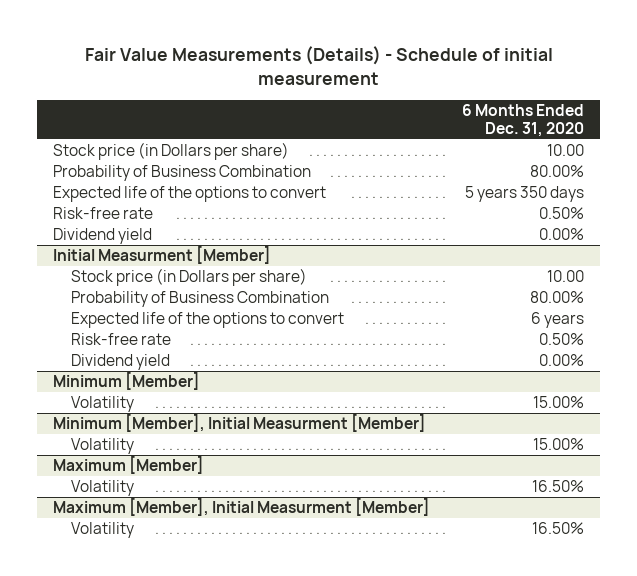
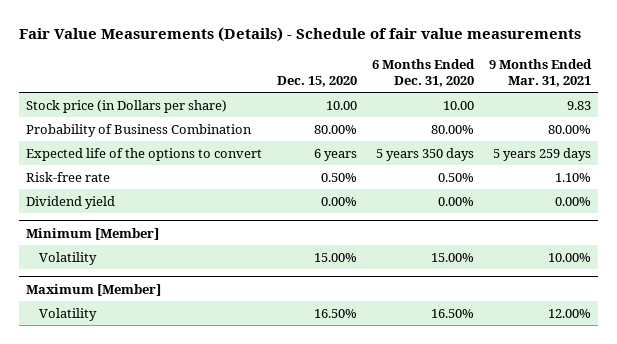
- Fair Value Measurements (Details) - Schedule of initial measurement
+ Fair Value Measurements (Details) - Schedule of fair value measurements
- | 6 Months Ended Dec. 31, 2020
+ | Dec. 15, 2020 | 6 Months Ended Dec. 31, 2020 | 9 Months Ended Mar. 31, 2021
- Initial Measurment [Member]
- Stock price (in Dollars per share) | 10.00
- Probability of Business Combination | 80.00%
- Expected life of the options to convert | 6 years
- Risk-free rate | 0.50%
- Dividend yield | 0.00%
- Minimum [Member], Initial Measurment [Member]
- Volatility | 15.00%
- Maximum [Member], Initial Measurment [Member]
- Volatility | 16.50%

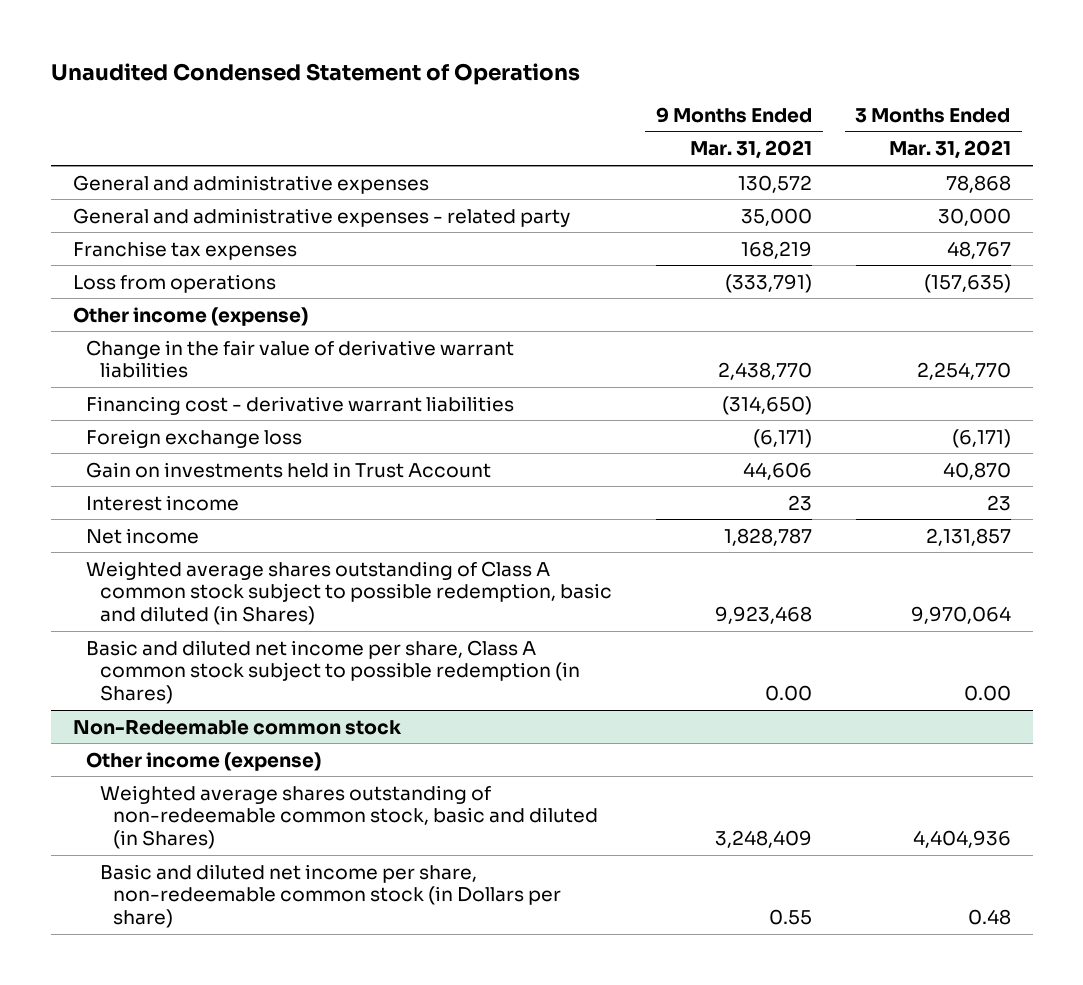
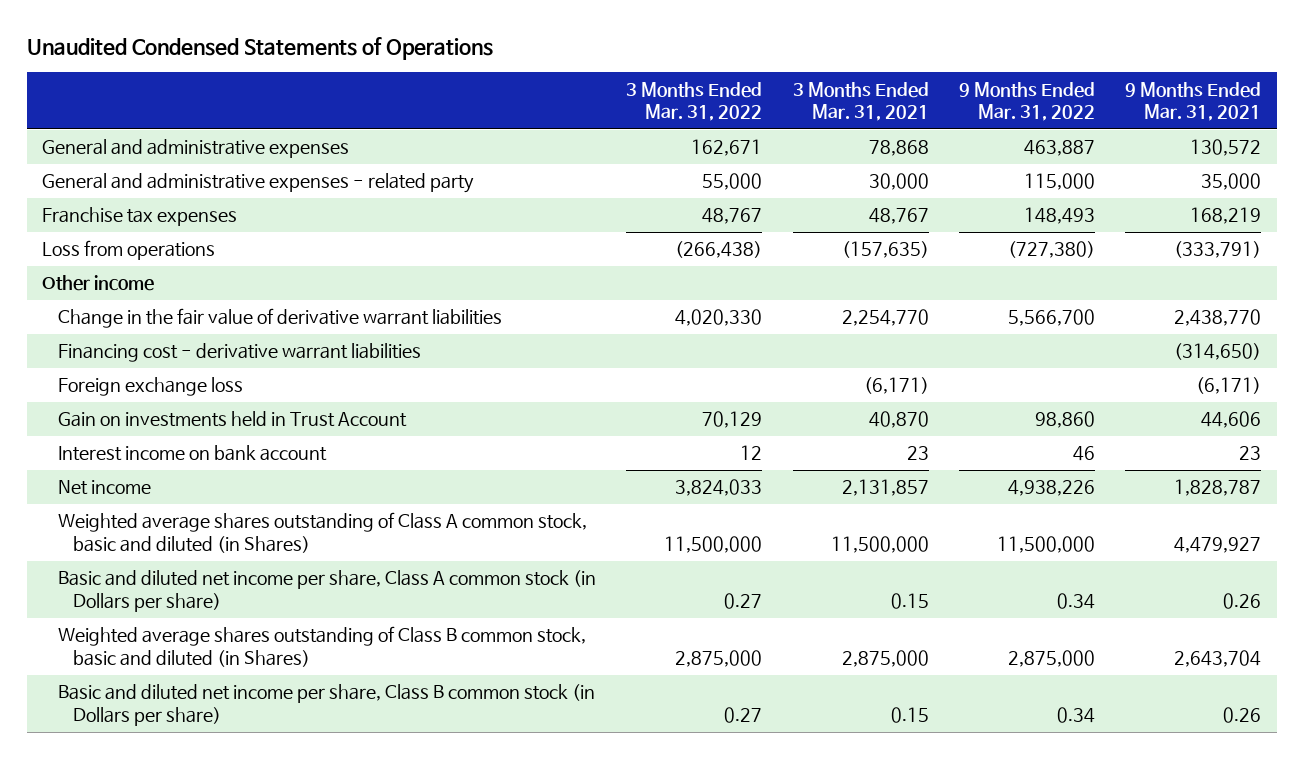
- Unaudited Condensed Statement of Operations
+ Unaudited Condensed Statements of Operations
- | 9 Months Ended Mar. 31, 2021 | 3 Months Ended Mar. 31, 2021
+ | 3 Months Ended Mar. 31, 2022 | 3 Months Ended Mar. 31, 2021 | 9 Months Ended Mar. 31, 2022 | 9 Months Ended Mar. 31, 2021
- Other income (expense)
+ Other income
- Interest income | 23 | 23
+ Interest income on bank account | 12 | 23 | 46 | 23
- Weighted average shares outstanding of Class A common stock subject to possible redemption, basic and diluted (in Shares) | 9,923,468 | 9,970,064
- Basic and diluted net income per share, Class A common stock subject to possible redemption (in Shares) | 0.00 | 0.00
- Non-Redeemable common stock
- Other income (expense)
- Weighted average shares outstanding of non-redeemable common stock, basic and diluted (in Shares) | 3,248,409 | 4,404,936
- Basic and diluted net income per share, non-redeemable common stock (in Dollars per share) | 0.55 | 0.48
+ Weighted average shares outstanding of Class A common stock, basic and diluted (in Shares) | 11,500,000 | 11,500,000 | 11,500,000 | 4,479,927
+ Basic and diluted net income per share, Class A common stock (in Dollars per share) | 0.27 | 0.15 | 0.34 | 0.26
+ Weighted average shares outstanding of Class B common stock, basic and diluted (in Shares) | 2,875,000 | 2,875,000 | 2,875,000 | 2,643,704
+ Basic and diluted net income per share, Class B common stock (in Dollars per share) | 0.27 | 0.15 | 0.34 | 0.26

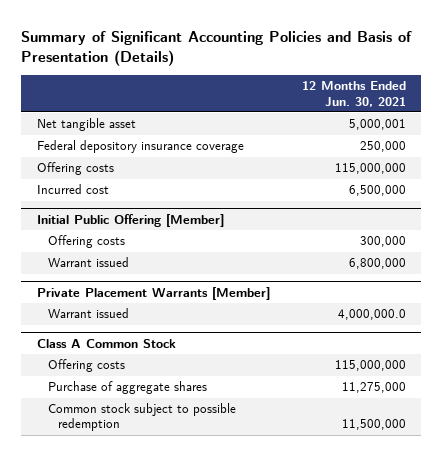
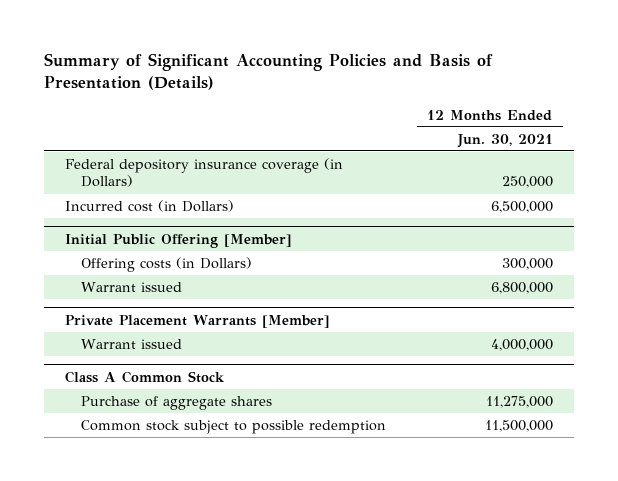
- Net tangible asset | 5,000,001
- Federal depository insurance coverage | 250,000
- Offering costs | 115,000,000
- Incurred cost | 6,500,000
+ Federal depository insurance coverage (in Dollars) | 250,000
+ Incurred cost (in Dollars) | 6,500,000
@ Initial Public Offering [Member]
- Offering costs | 300,000
+ Offering costs (in Dollars) | 300,000
@ Private Placement Warrants [Member]
- Warrant issued | 4,000,000.0
+ Warrant issued | 4,000,000
@ Class A Common Stock
- Offering costs | 115,000,000

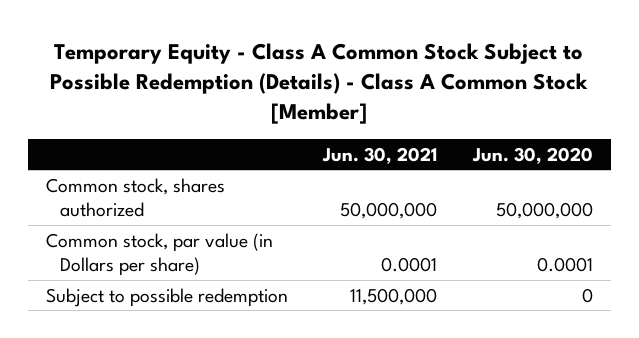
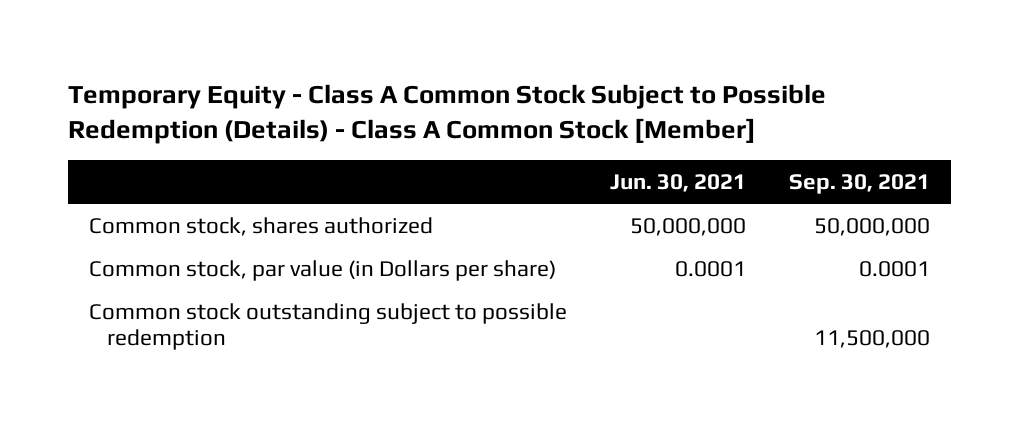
- | Jun. 30, 2021 | Jun. 30, 2020
+ | Jun. 30, 2021 | Sep. 30, 2021
- Subject to possible redemption | 11,500,000 | 0
+ Common stock outstanding subject to possible redemption | | 11,500,000

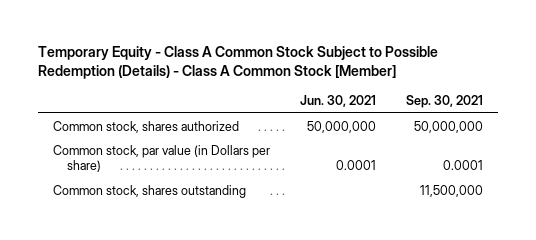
- Common stock outstanding subject to possible redemption | | 11,500,000
+ Common stock, shares outstanding | | 11,500,000

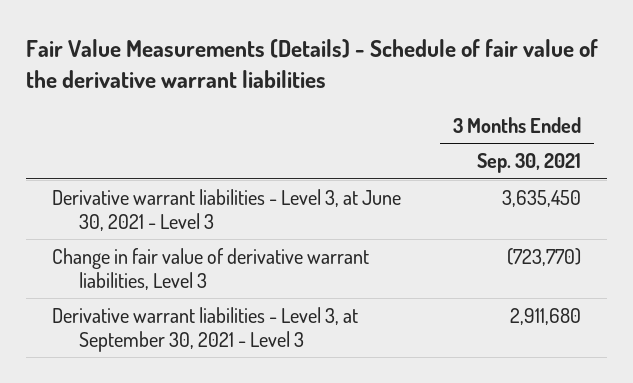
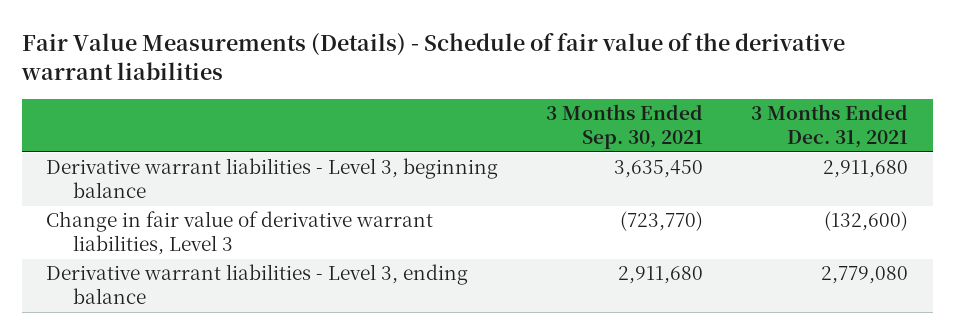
- | 3 Months Ended Sep. 30, 2021
+ | 3 Months Ended Sep. 30, 2021 | 3 Months Ended Dec. 31, 2021
- Derivative warrant liabilities - Level 3, at June 30, 2021 - Level 3 | 3,635,450
+ Derivative warrant liabilities - Level 3, beginning balance | 3,635,450 | 2,911,680
- Derivative warrant liabilities - Level 3, at September 30, 2021 - Level 3 | 2,911,680
+ Derivative warrant liabilities - Level 3, ending balance | 2,911,680 | 2,779,080

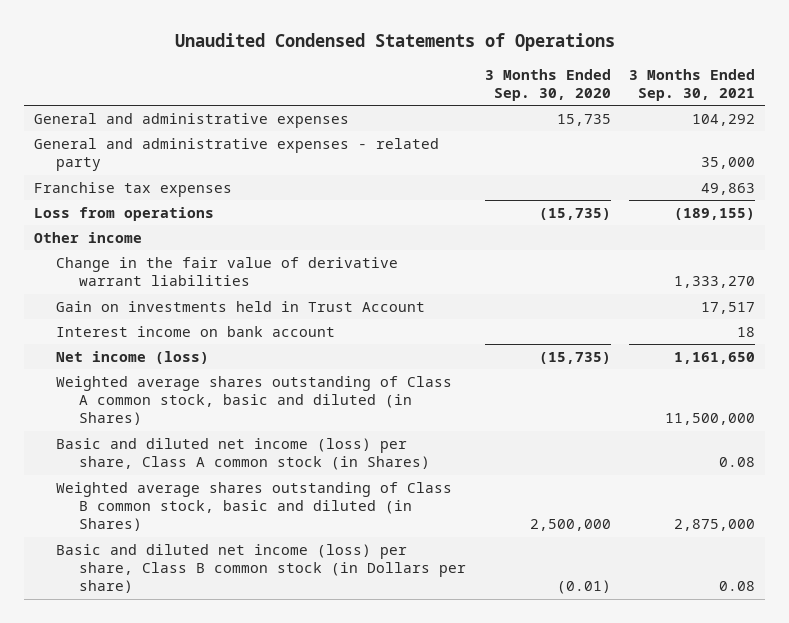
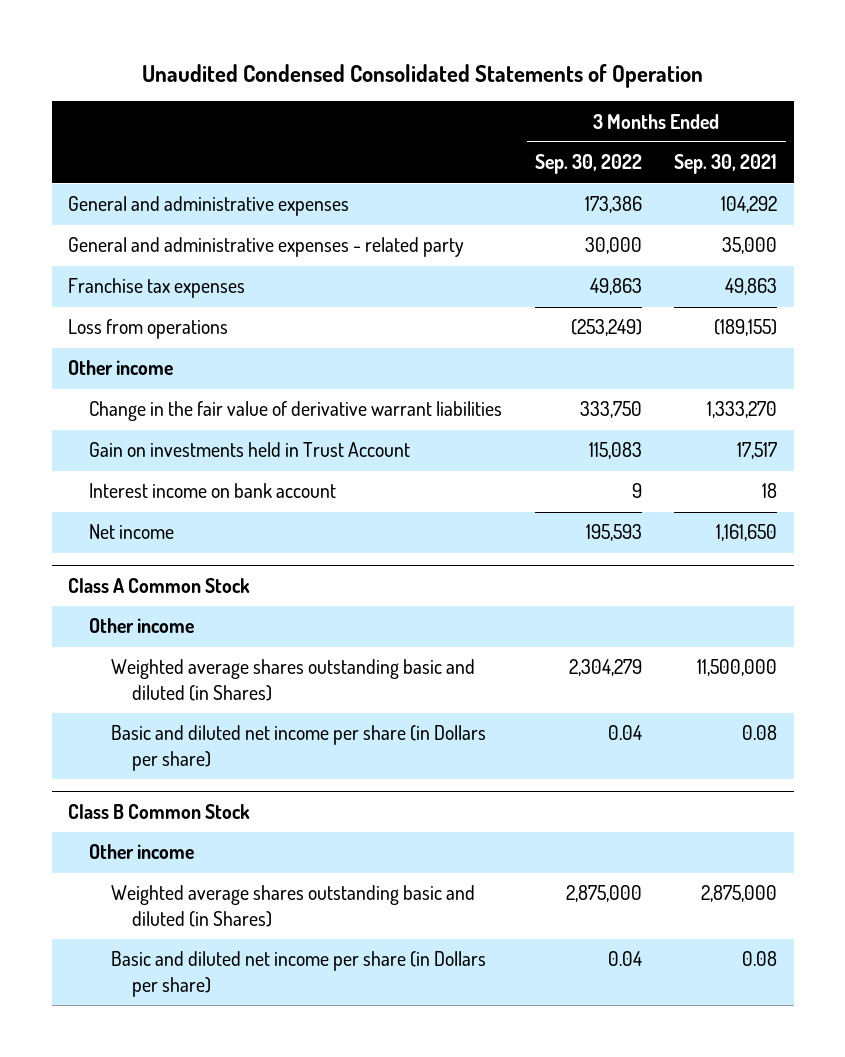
- Unaudited Condensed Statements of Operations
+ Unaudited Condensed Consolidated Statements of Operation
- | 3 Months Ended Sep. 30, 2020 | 3 Months Ended Sep. 30, 2021
+ | 3 Months Ended Sep. 30, 2022 | 3 Months Ended Sep. 30, 2021
- Net income (loss) | (15,735) | 1,161,650
- Weighted average shares outstanding of Class A common stock, basic and diluted (in Shares) | | 11,500,000
- Basic and diluted net income (loss) per share, Class A common stock (in Shares) | | 0.08
- Weighted average shares outstanding of Class B common stock, basic and diluted (in Shares) | 2,500,000 | 2,875,000
- Basic and diluted net income (loss) per share, Class B common stock (in Dollars per share) | (0.01) | 0.08
+ Net income | 195,593 | 1,161,650
+ Class A Common Stock
+ Other income
+ Weighted average shares outstanding basic and diluted (in Shares) | 2,304,279 | 11,500,000
+ Basic and diluted net income per share (in Dollars per share) | 0.04 | 0.08
+ Class B Common Stock
+ Other income
+ Weighted average shares outstanding basic and diluted (in Shares) | 2,875,000 | 2,875,000
+ Basic and diluted net income per share (in Dollars per share) | 0.04 | 0.08

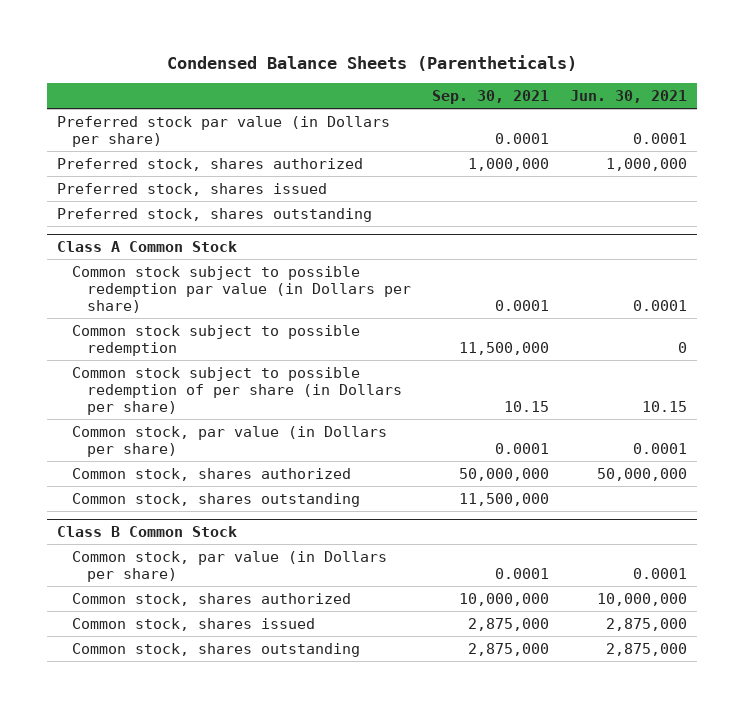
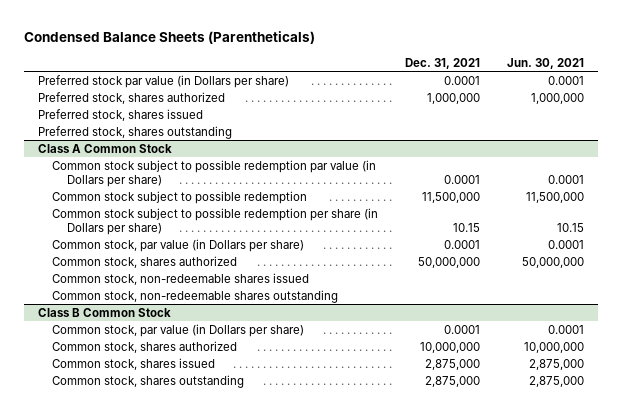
- | Sep. 30, 2021 | Jun. 30, 2021
+ | Dec. 31, 2021 | Jun. 30, 2021
@ Class A Common Stock
- Common stock subject to possible redemption | 11,500,000 | 0
- Common stock subject to possible redemption of per share (in Dollars per share) | 10.15 | 10.15
+ Common stock subject to possible redemption | 11,500,000 | 11,500,000
+ Common stock subject to possible redemption per share (in Dollars per share) | 10.15 | 10.15
- Common stock, shares outstanding | 11,500,000 |
+ Common stock, non-redeemable shares issued
+ Common stock, non-redeemable shares outstanding

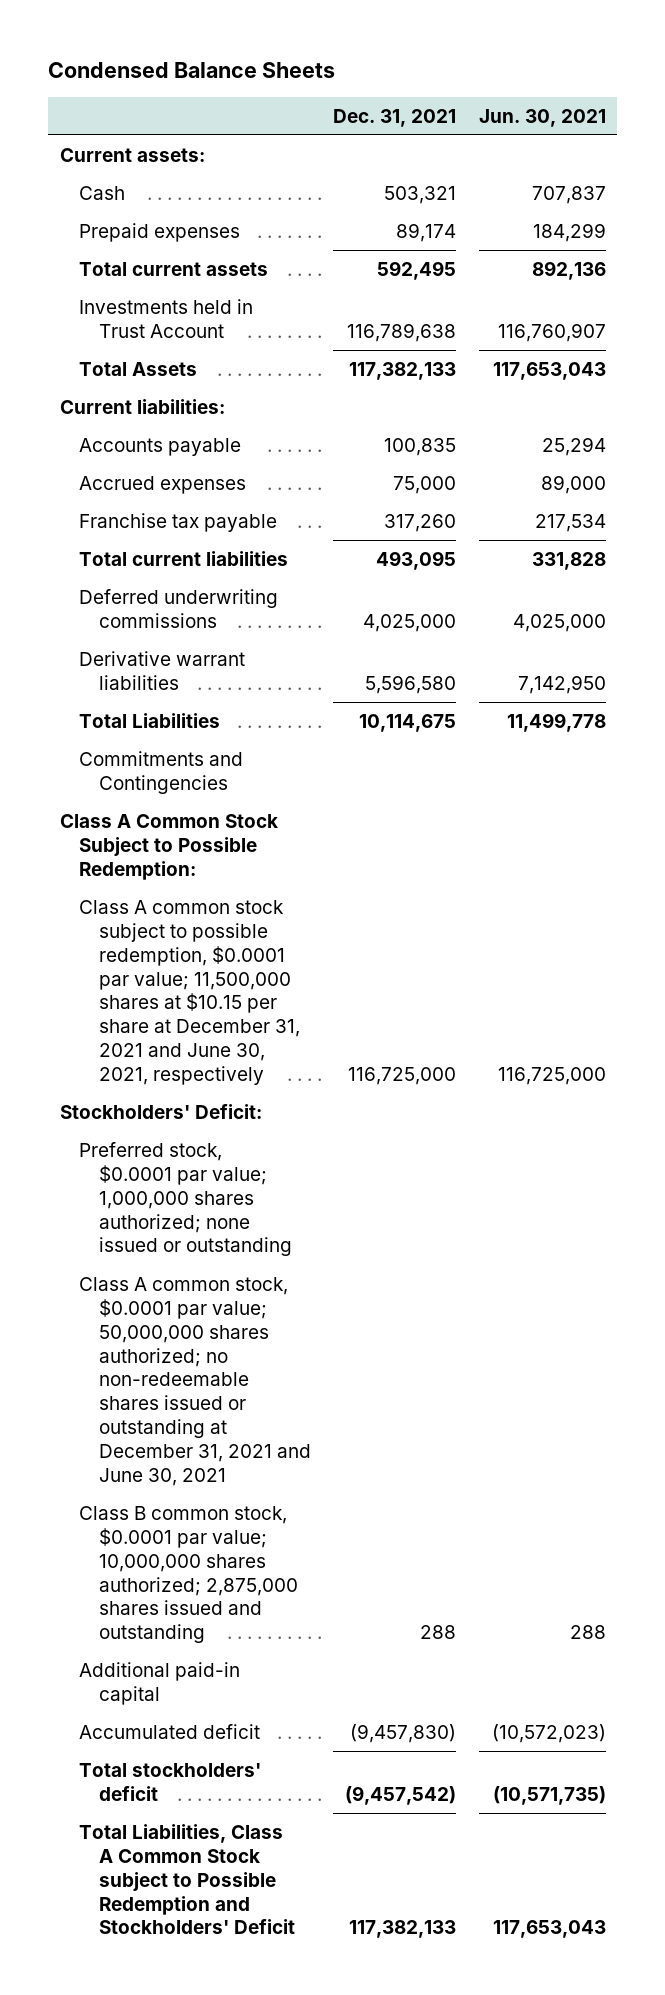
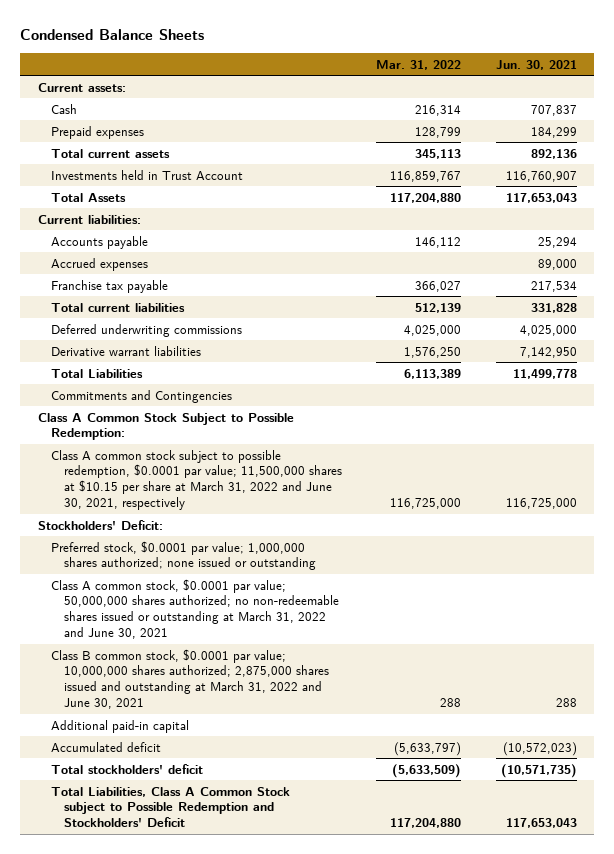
- | Dec. 31, 2021 | Jun. 30, 2021
+ | Mar. 31, 2022 | Jun. 30, 2021
- Class A common stock subject to possible redemption, $0.0001 par value; 11,500,000 shares at $10.15 per share at December 31, 2021 and June 30, 2021, respectively | 116,725,000 | 116,725,000
+ Class A common stock subject to possible redemption, $0.0001 par value; 11,500,000 shares at $10.15 per share at March 31, 2022 and June 30, 2021, respectively | 116,725,000 | 116,725,000
- Class A common stock, $0.0001 par value; 50,000,000 shares authorized; no non-redeemable shares issued or outstanding at December 31, 2021 and June 30, 2021
- Class B common stock, $0.0001 par value; 10,000,000 shares authorized; 2,875,000 shares issued and outstanding | 288 | 288
+ Class A common stock, $0.0001 par value; 50,000,000 shares authorized; no non-redeemable shares issued or outstanding at March 31, 2022 and June 30, 2021
+ Class B common stock, $0.0001 par value; 10,000,000 shares authorized; 2,875,000 shares issued and outstanding at March 31, 2022 and June 30, 2021 | 288 | 288

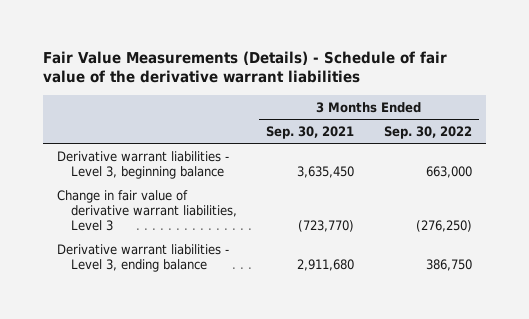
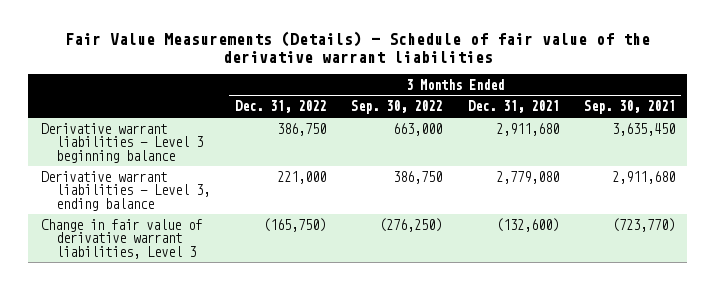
- | 3 Months Ended Sep. 30, 2021 | 3 Months Ended Sep. 30, 2022
+ | 3 Months Ended Dec. 31, 2022 | 3 Months Ended Sep. 30, 2022 | 3 Months Ended Dec. 31, 2021 | 3 Months Ended Sep. 30, 2021
- Derivative warrant liabilities - Level 3, beginning balance | 3,635,450 | 663,000
+ Derivative warrant liabilities - Level 3 beginning balance | 386,750 | 663,000 | 2,911,680 | 3,635,450
moved down: Change in fair value of derivative warrant liabilities, Level 3 | (165,750) | (276,250) | (132,600) | (723,770)

